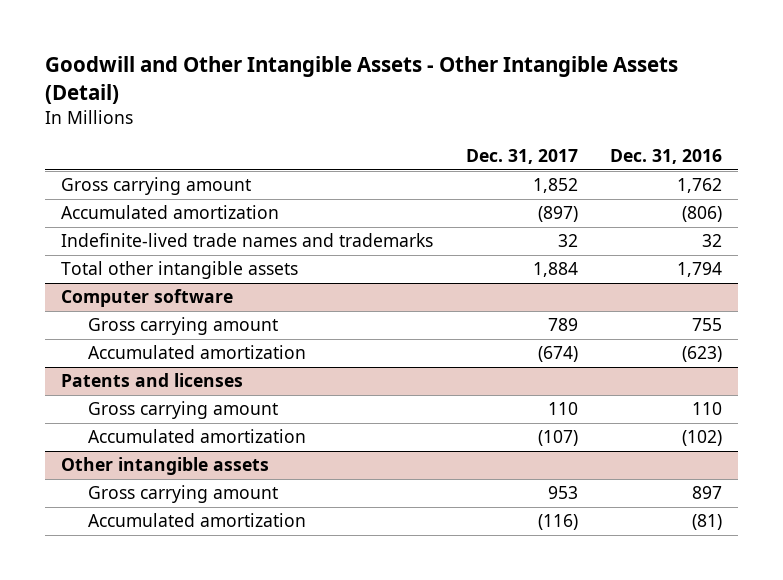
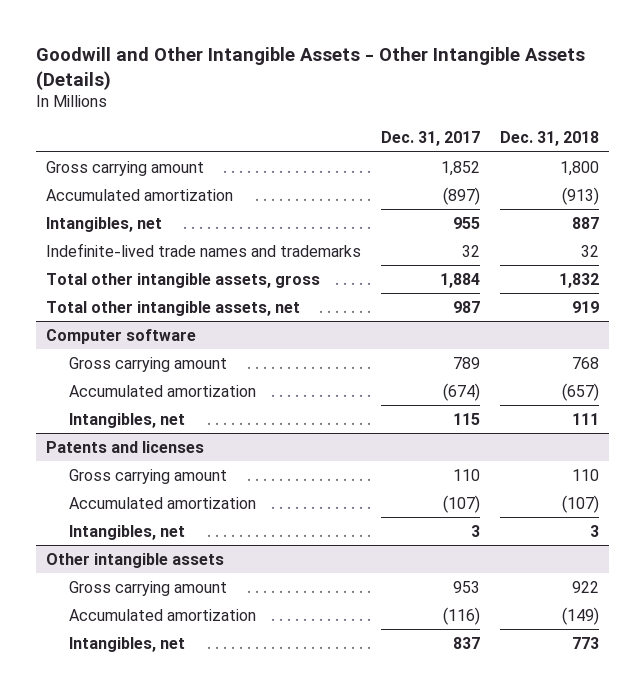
- Goodwill and Other Intangible Assets - Other Intangible Assets (Detail)
+ Goodwill and Other Intangible Assets - Other Intangible Assets (Details)
- | Dec. 31, 2017 | Dec. 31, 2016
+ | Dec. 31, 2017 | Dec. 31, 2018
+ Intangibles, net | 955 | 887
- Total other intangible assets | 1,884 | 1,794
+ Total other intangible assets, gross | 1,884 | 1,832
+ Total other intangible assets, net | 987 | 919
@ Computer software
+ Intangibles, net | 115 | 111
@ Patents and licenses
+ Intangibles, net | 3 | 3
@ Other intangible assets
+ Intangibles, net | 837 | 773

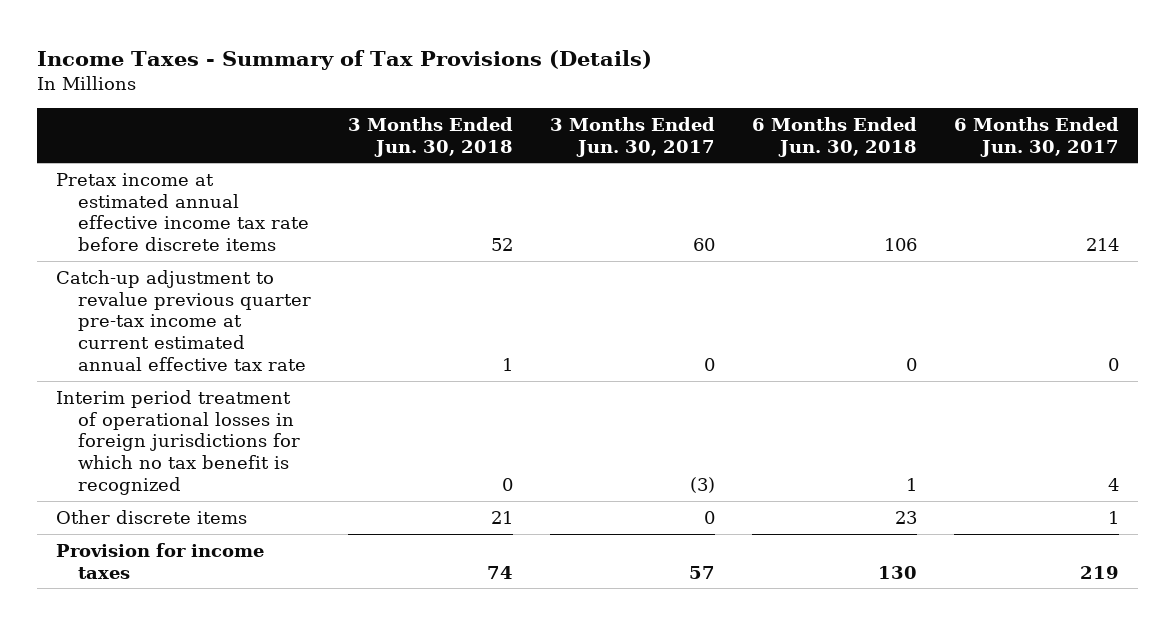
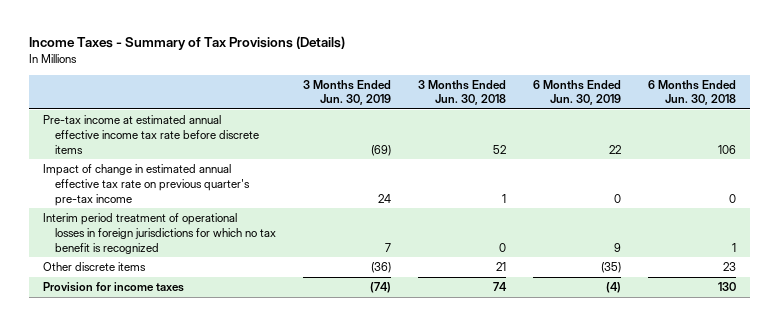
- | 3 Months Ended Jun. 30, 2018 | 3 Months Ended Jun. 30, 2017 | 6 Months Ended Jun. 30, 2018 | 6 Months Ended Jun. 30, 2017
+ | 3 Months Ended Jun. 30, 2019 | 3 Months Ended Jun. 30, 2018 | 6 Months Ended Jun. 30, 2019 | 6 Months Ended Jun. 30, 2018
- Pretax income at estimated annual effective income tax rate before discrete items | 52 | 60 | 106 | 214
- Catch-up adjustment to revalue previous quarter pre-tax income at current estimated annual effective tax rate | 1 | 0 | 0 | 0
+ Pre-tax income at estimated annual effective income tax rate before discrete items | (69) | 52 | 22 | 106
+ Impact of change in estimated annual effective tax rate on previous quarter's pre-tax income | 24 | 1 | 0 | 0

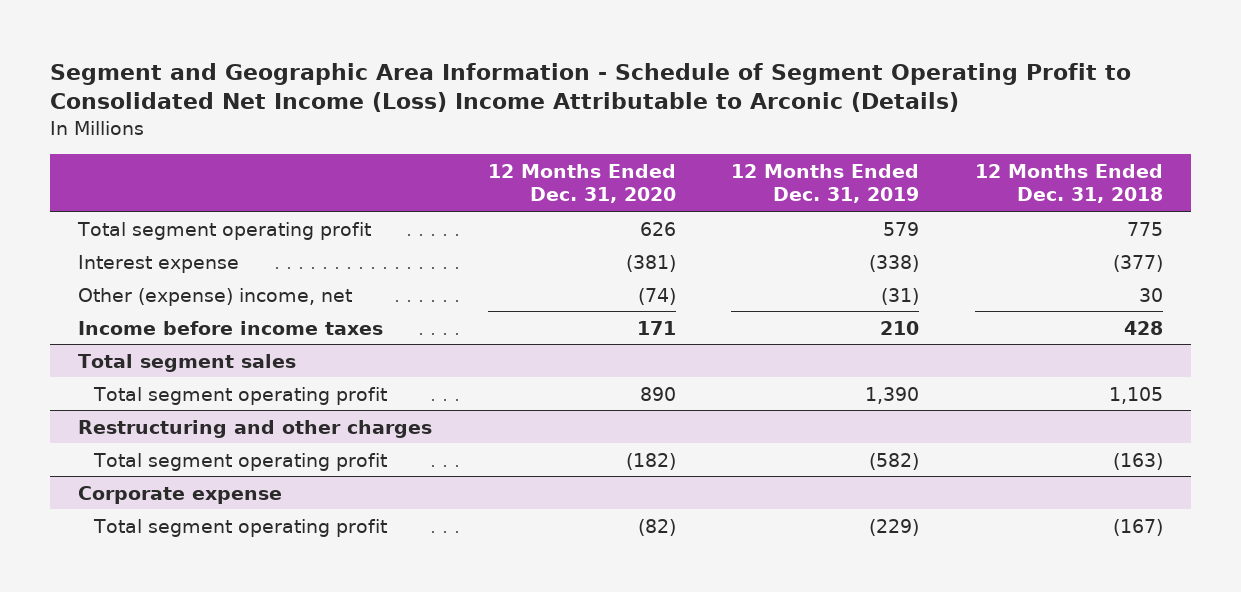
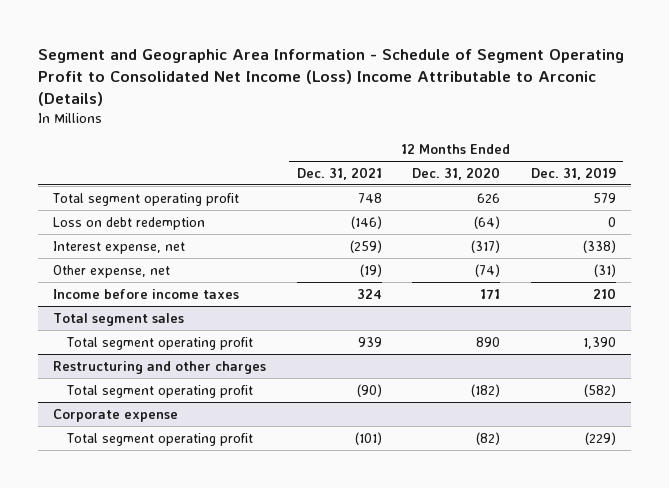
- | 12 Months Ended Dec. 31, 2020 | 12 Months Ended Dec. 31, 2019 | 12 Months Ended Dec. 31, 2018
+ | 12 Months Ended Dec. 31, 2021 | 12 Months Ended Dec. 31, 2020 | 12 Months Ended Dec. 31, 2019
- Interest expense | (381) | (338) | (377)
- Other (expense) income, net | (74) | (31) | 30
+ Loss on debt redemption | (146) | (64) | 0
+ Interest expense, net | (259) | (317) | (338)
+ Other expense, net | (19) | (74) | (31)

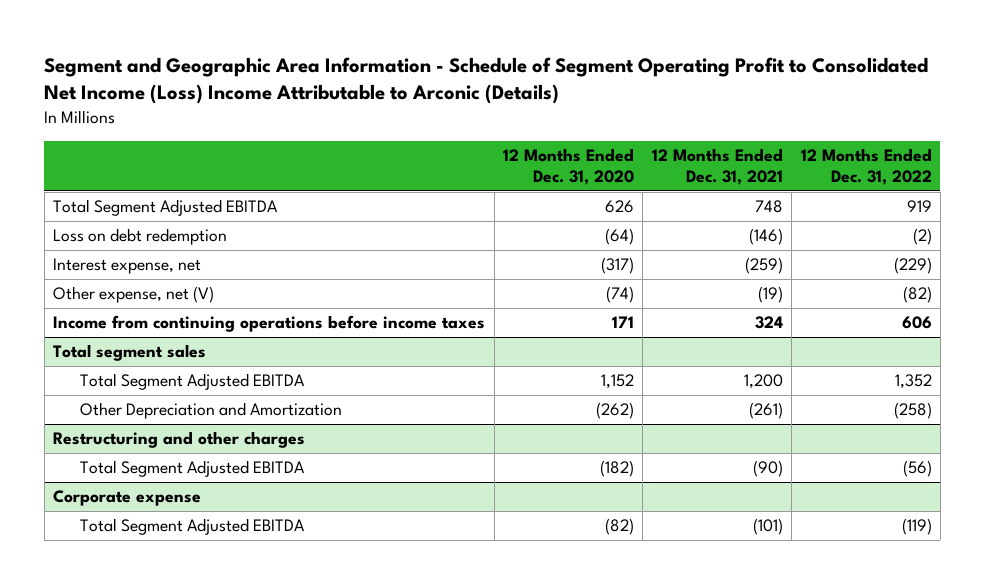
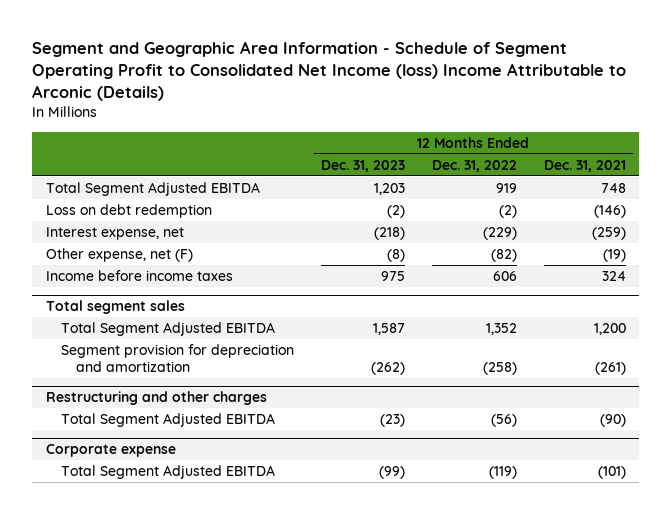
- Segment and Geographic Area Information - Schedule of Segment Operating Profit to Consolidated Net Income (Loss) Income Attributable to Arconic (Details)
+ Segment and Geographic Area Information - Schedule of Segment Operating Profit to Consolidated Net Income (loss) Income Attributable to Arconic (Details)
- | 12 Months Ended Dec. 31, 2020 | 12 Months Ended Dec. 31, 2021 | 12 Months Ended Dec. 31, 2022
+ | 12 Months Ended Dec. 31, 2023 | 12 Months Ended Dec. 31, 2022 | 12 Months Ended Dec. 31, 2021
- Other expense, net (V) | (74) | (19) | (82)
- Income from continuing operations before income taxes | 171 | 324 | 606
+ Other expense, net (F) | (8) | (82) | (19)
+ Income before income taxes | 975 | 606 | 324
@ Total segment sales
- Other Depreciation and Amortization | (262) | (261) | (258)
+ Segment provision for depreciation and amortization | (262) | (258) | (261)

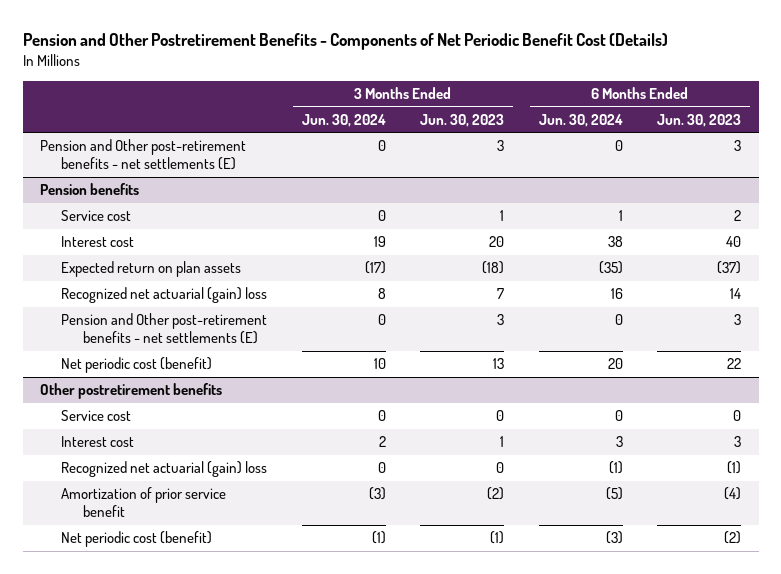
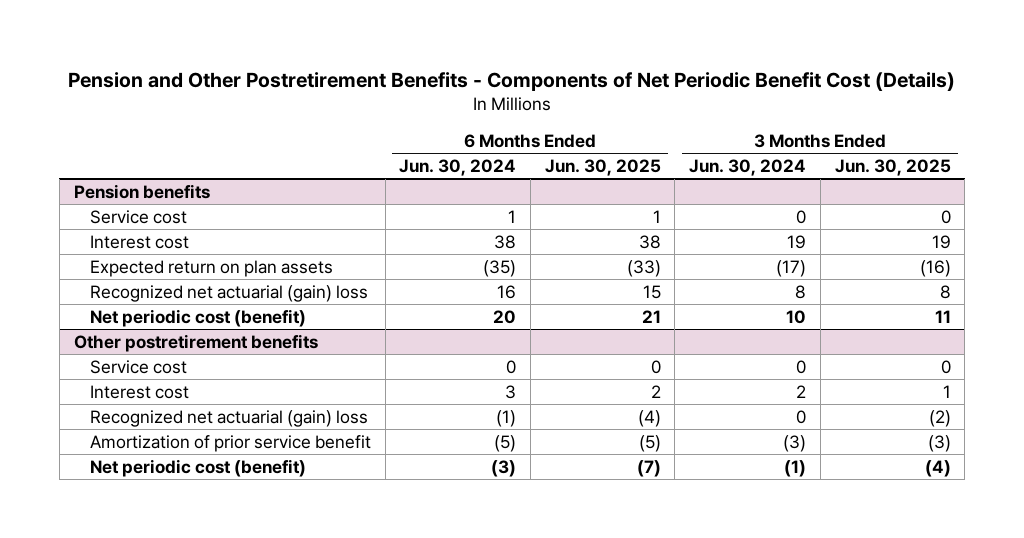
- | 3 Months Ended Jun. 30, 2024 | 3 Months Ended Jun. 30, 2023 | 6 Months Ended Jun. 30, 2024 | 6 Months Ended Jun. 30, 2023
+ | 6 Months Ended Jun. 30, 2024 | 6 Months Ended Jun. 30, 2025 | 3 Months Ended Jun. 30, 2024 | 3 Months Ended Jun. 30, 2025
- Pension and Other post-retirement benefits - net settlements (E) | 0 | 3 | 0 | 3
@ Pension benefits
- Pension and Other post-retirement benefits - net settlements (E) | 0 | 3 | 0 | 3

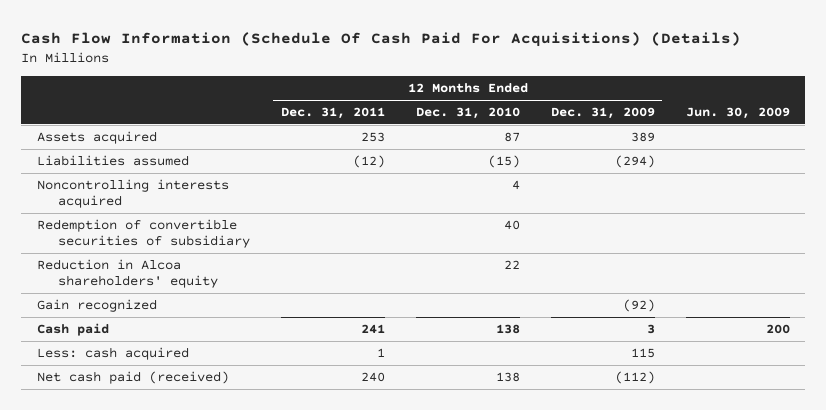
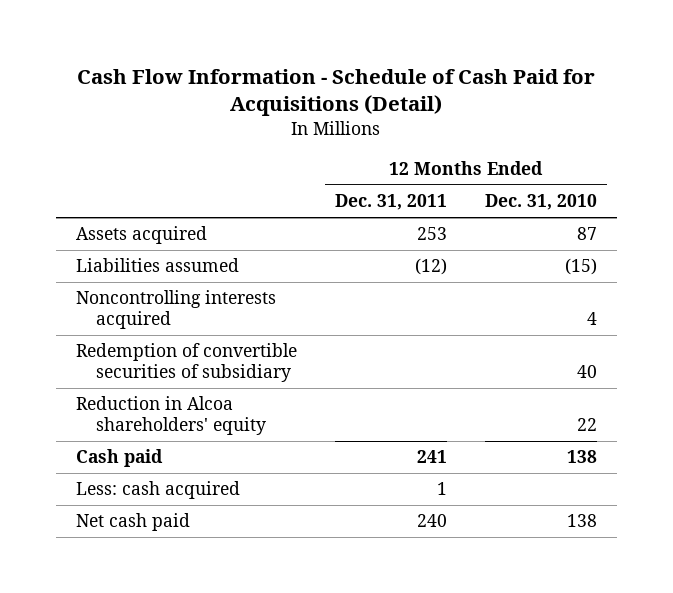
- Cash Flow Information (Schedule Of Cash Paid For Acquisitions) (Details)
+ Cash Flow Information - Schedule of Cash Paid for Acquisitions (Detail)
- | 12 Months Ended Dec. 31, 2011 | 12 Months Ended Dec. 31, 2010 | 12 Months Ended Dec. 31, 2009 | Jun. 30, 2009
+ | 12 Months Ended Dec. 31, 2011 | 12 Months Ended Dec. 31, 2010
- Gain recognized | | | (92) |
- Net cash paid (received) | 240 | 138 | (112) |
+ Net cash paid | 240 | 138

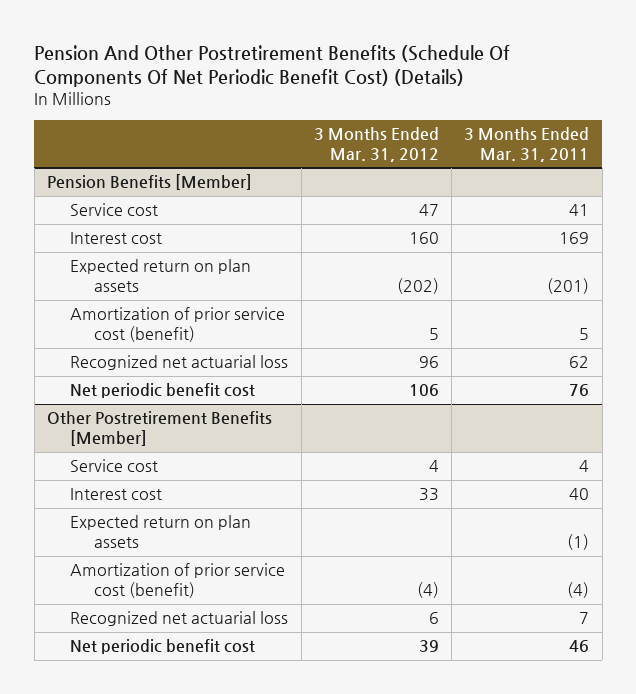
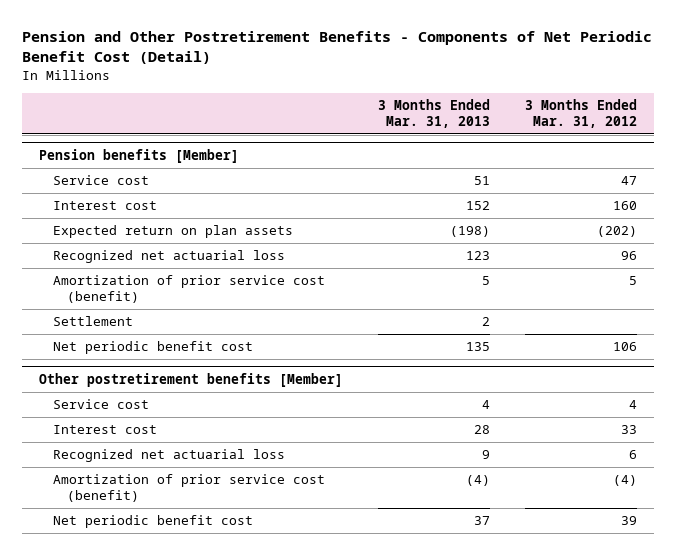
- Pension And Other Postretirement Benefits (Schedule Of Components Of Net Periodic Benefit Cost) (Details)
+ Pension and Other Postretirement Benefits - Components of Net Periodic Benefit Cost (Detail)
- | 3 Months Ended Mar. 31, 2012 | 3 Months Ended Mar. 31, 2011
+ | 3 Months Ended Mar. 31, 2013 | 3 Months Ended Mar. 31, 2012
- Pension Benefits [Member]
+ Pension benefits [Member]
- Amortization of prior service cost (benefit) | 5 | 5
+ Amortization of prior service cost (benefit) | 5 | 5
+ Settlement | 2 |
- Other Postretirement Benefits [Member]
+ Other postretirement benefits [Member]
- Expected return on plan assets | | (1)
- Amortization of prior service cost (benefit) | (4) | (4)
+ Amortization of prior service cost (benefit) | (4) | (4)

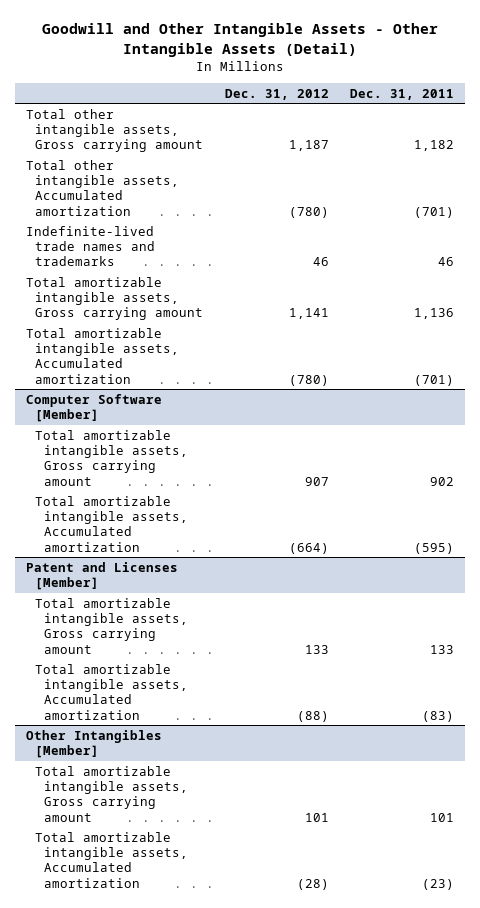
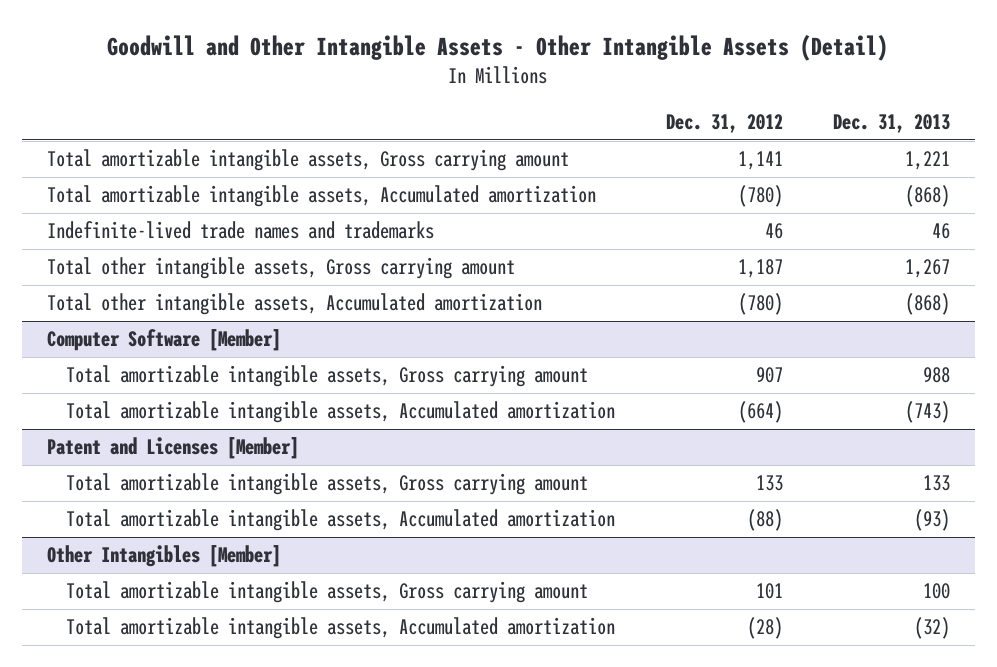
- | Dec. 31, 2012 | Dec. 31, 2011
+ | Dec. 31, 2012 | Dec. 31, 2013
moved down: Indefinite-lived trade names and trademarks | 46 | 46
moved down: Total other intangible assets, Gross carrying amount | 1,187 | 1,267
moved down: Total other intangible assets, Accumulated amortization | (780) | (868)

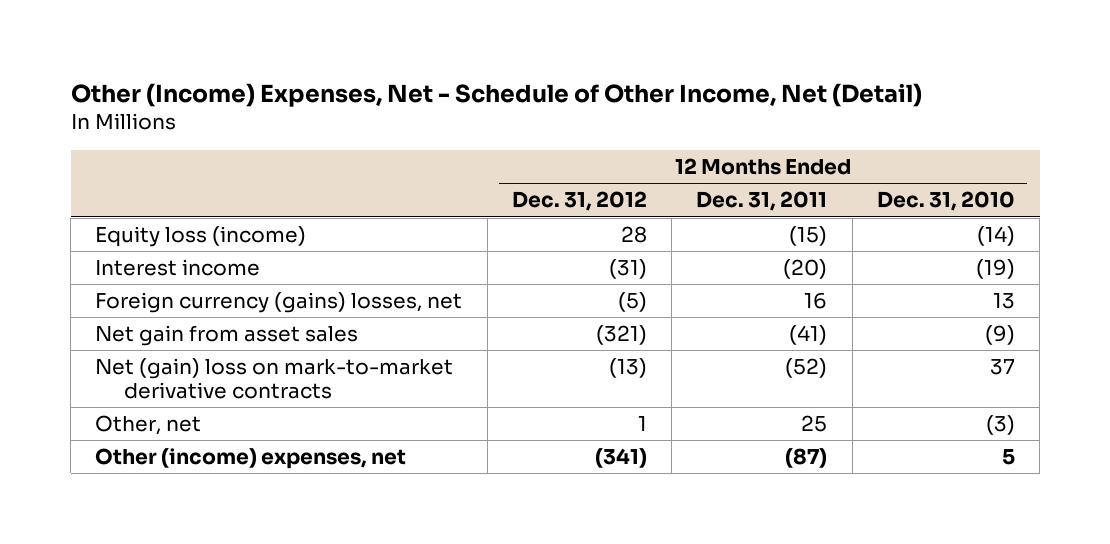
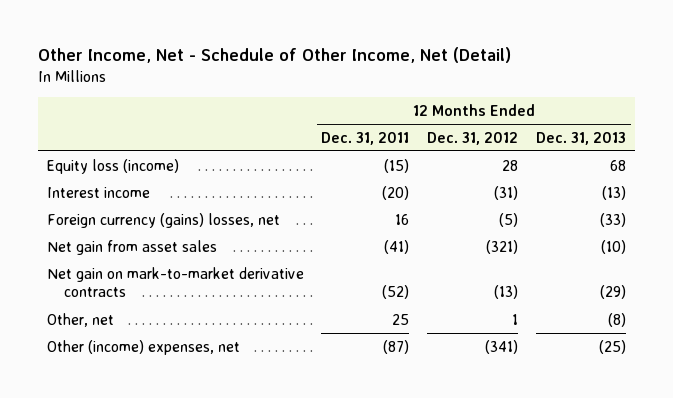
- Other (Income) Expenses, Net - Schedule of Other Income, Net (Detail)
+ Other Income, Net - Schedule of Other Income, Net (Detail)
- | 12 Months Ended Dec. 31, 2012 | 12 Months Ended Dec. 31, 2011 | 12 Months Ended Dec. 31, 2010
+ | 12 Months Ended Dec. 31, 2011 | 12 Months Ended Dec. 31, 2012 | 12 Months Ended Dec. 31, 2013
- Net (gain) loss on mark-to-market derivative contracts | (13) | (52) | 37
+ Net gain on mark-to-market derivative contracts | (52) | (13) | (29)

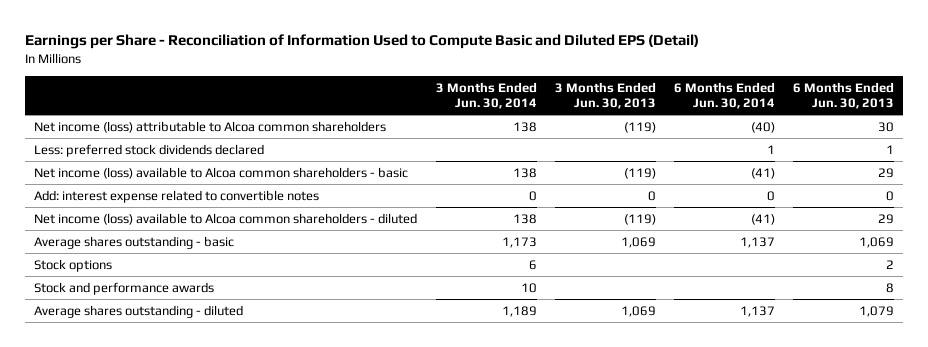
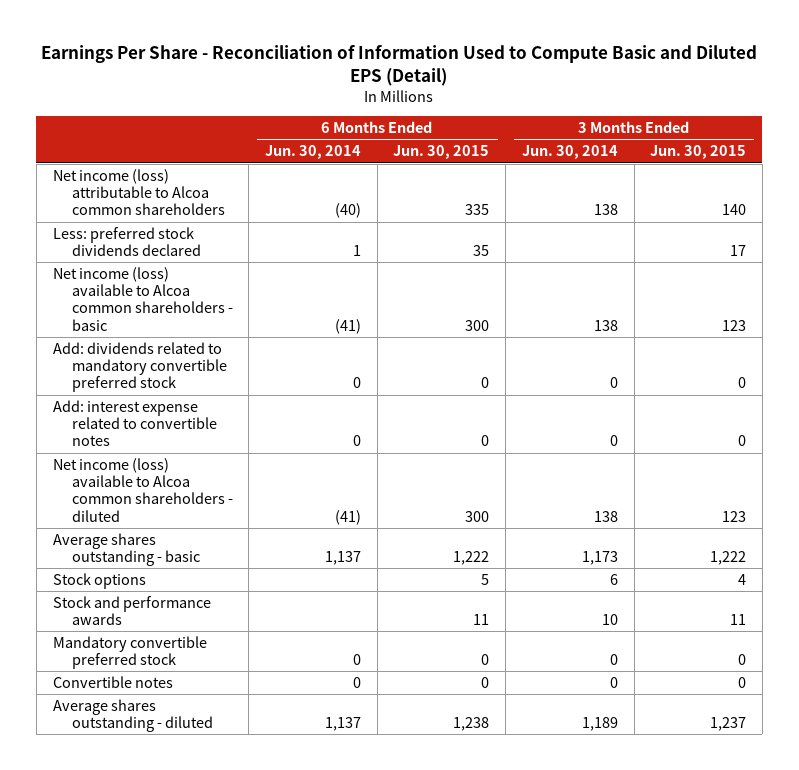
- Earnings per Share - Reconciliation of Information Used to Compute Basic and Diluted EPS (Detail)
+ Earnings Per Share - Reconciliation of Information Used to Compute Basic and Diluted EPS (Detail)
- | 3 Months Ended Jun. 30, 2014 | 3 Months Ended Jun. 30, 2013 | 6 Months Ended Jun. 30, 2014 | 6 Months Ended Jun. 30, 2013
+ | 6 Months Ended Jun. 30, 2014 | 6 Months Ended Jun. 30, 2015 | 3 Months Ended Jun. 30, 2014 | 3 Months Ended Jun. 30, 2015
+ Add: dividends related to mandatory convertible preferred stock | 0 | 0 | 0 | 0
+ Mandatory convertible preferred stock | 0 | 0 | 0 | 0
+ Convertible notes | 0 | 0 | 0 | 0

